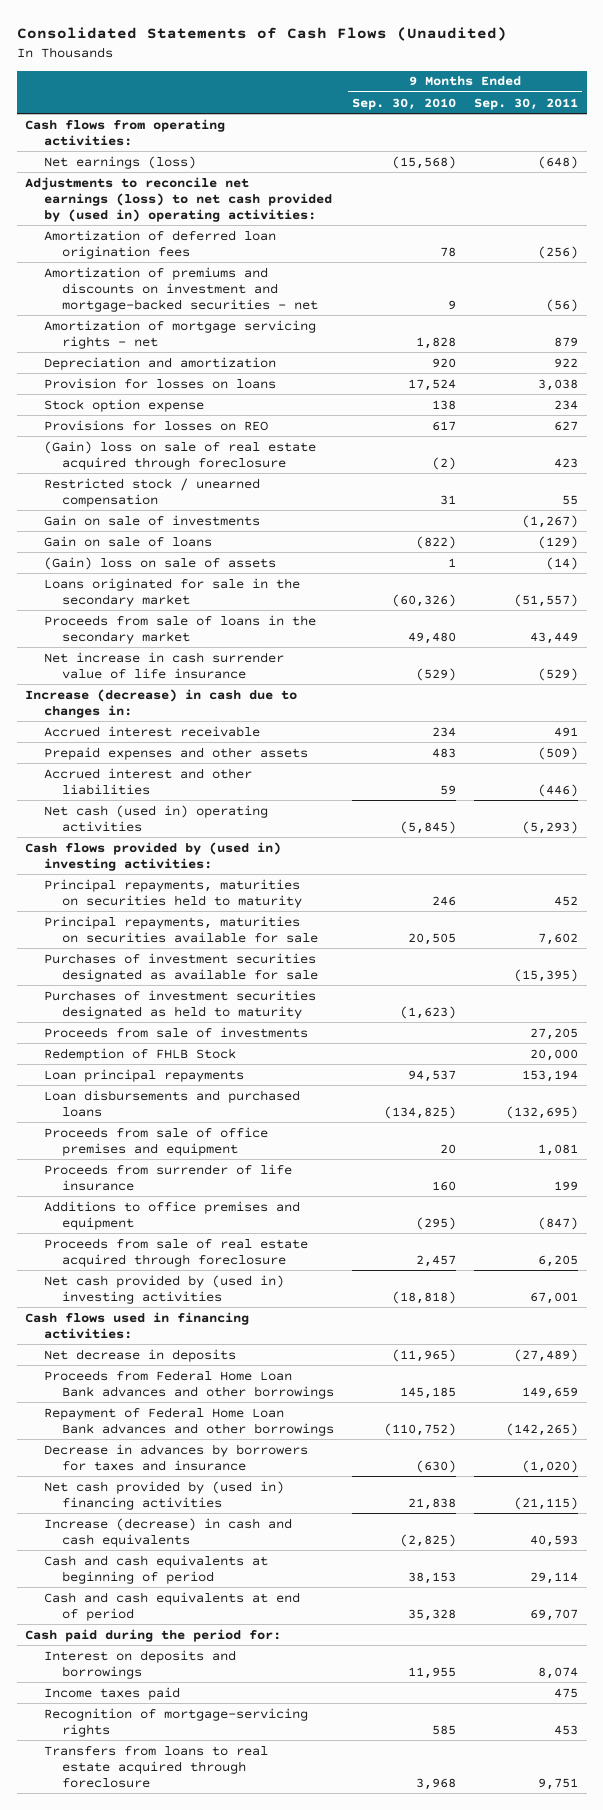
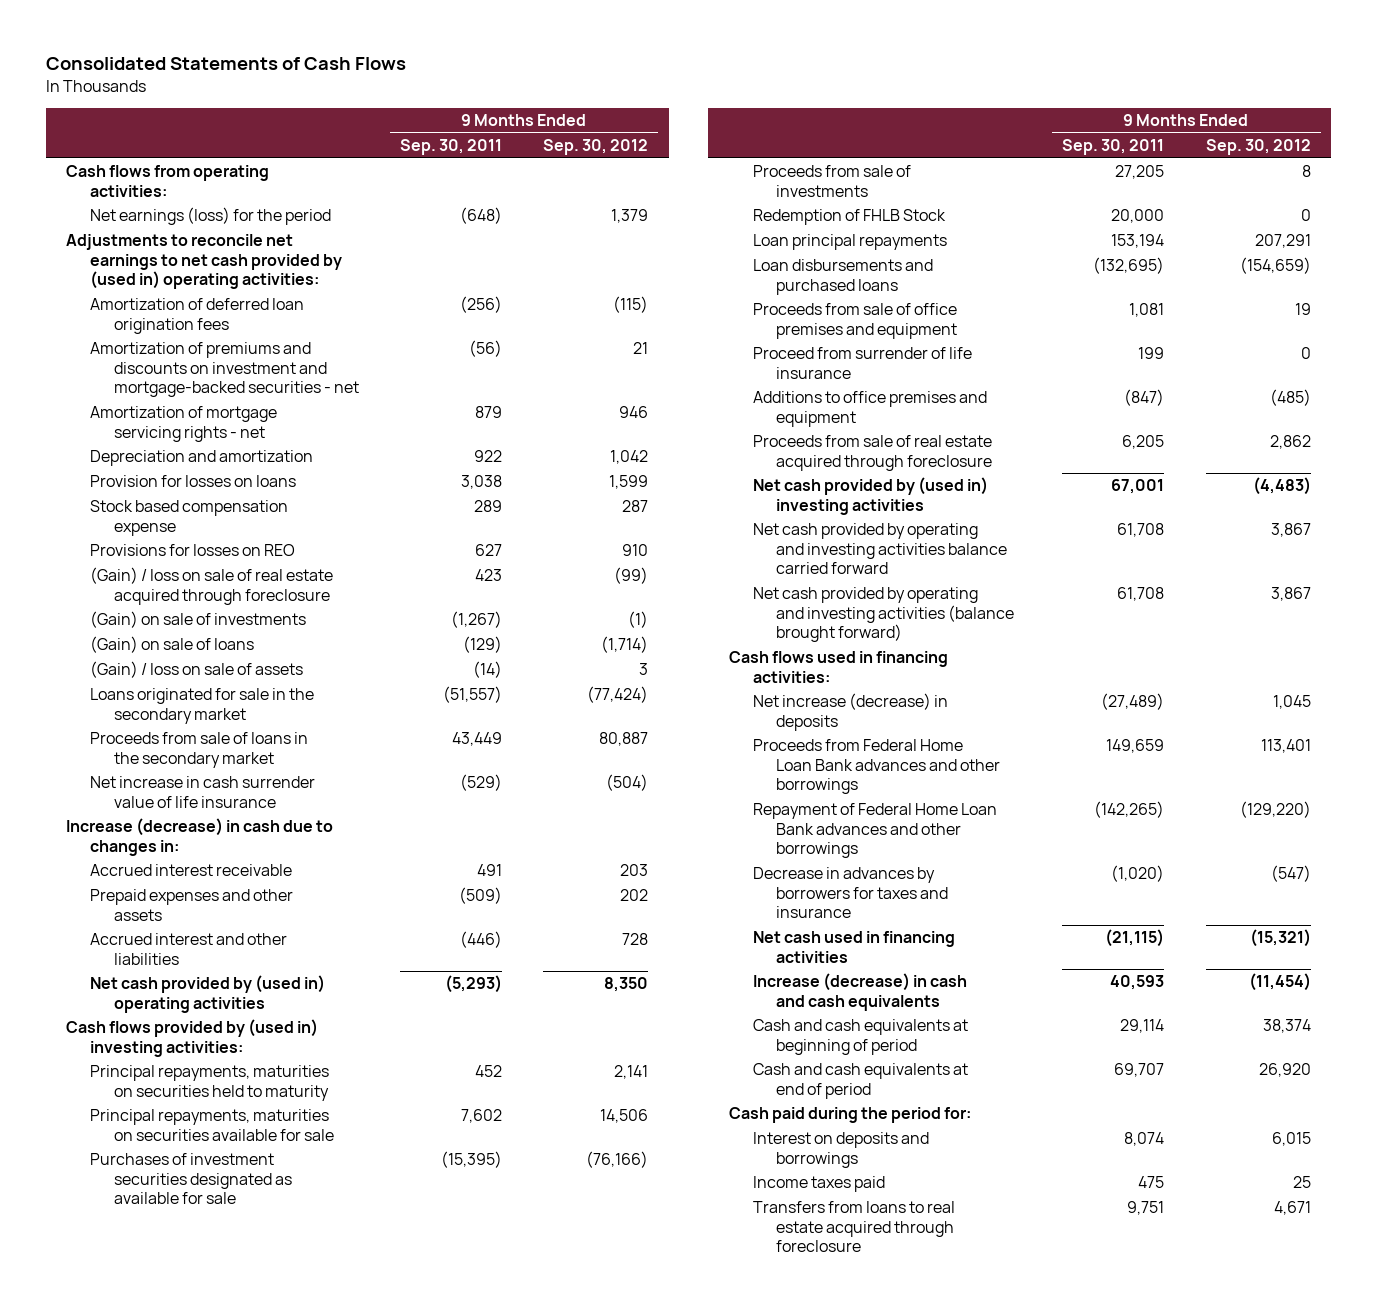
- Consolidated Statements of Cash Flows (Unaudited)
+ Consolidated Statements of Cash Flows
- | 9 Months Ended Sep. 30, 2010 | 9 Months Ended Sep. 30, 2011
+ | 9 Months Ended Sep. 30, 2011 | 9 Months Ended Sep. 30, 2012
- Net earnings (loss) | (15,568) | (648)
- Adjustments to reconcile net earnings (loss) to net cash provided by (used in) operating activities:
+ Net earnings (loss) for the period | (648) | 1,379
+ Adjustments to reconcile net earnings to net cash provided by (used in) operating activities:
- Stock option expense | 138 | 234
+ Stock based compensation expense | 289 | 287
- (Gain) loss on sale of real estate acquired through foreclosure | (2) | 423
- Restricted stock / unearned compensation | 31 | 55
- Gain on sale of investments | | (1,267)
- Gain on sale of loans | (822) | (129)
- (Gain) loss on sale of assets | 1 | (14)
+ (Gain) / loss on sale of real estate acquired through foreclosure | 423 | (99)
+ (Gain) on sale of investments | (1,267) | (1)
+ (Gain) on sale of loans | (129) | (1,714)
+ (Gain) / loss on sale of assets | (14) | 3
- Net cash (used in) operating activities | (5,845) | (5,293)
+ Net cash provided by (used in) operating activities | (5,293) | 8,350
- Purchases of investment securities designated as held to maturity | (1,623) |
- Proceeds from surrender of life insurance | 160 | 199
+ Proceed from surrender of life insurance | 199 | 0
+ Net cash provided by operating and investing activities balance carried forward | 61,708 | 3,867
+ Net cash provided by operating and investing activities (balance brought forward) | 61,708 | 3,867
- Net decrease in deposits | (11,965) | (27,489)
+ Net increase (decrease) in deposits | (27,489) | 1,045
- Net cash provided by (used in) financing activities | 21,838 | (21,115)
+ Net cash used in financing activities | (21,115) | (15,321)
- Recognition of mortgage-servicing rights | 585 | 453

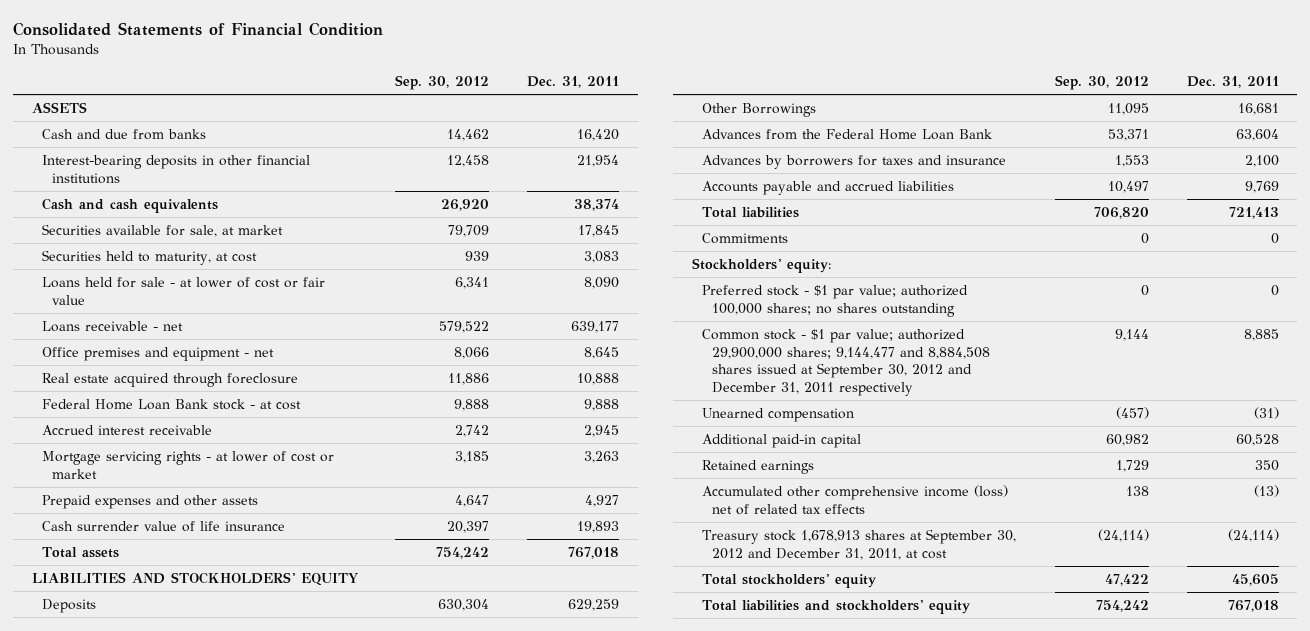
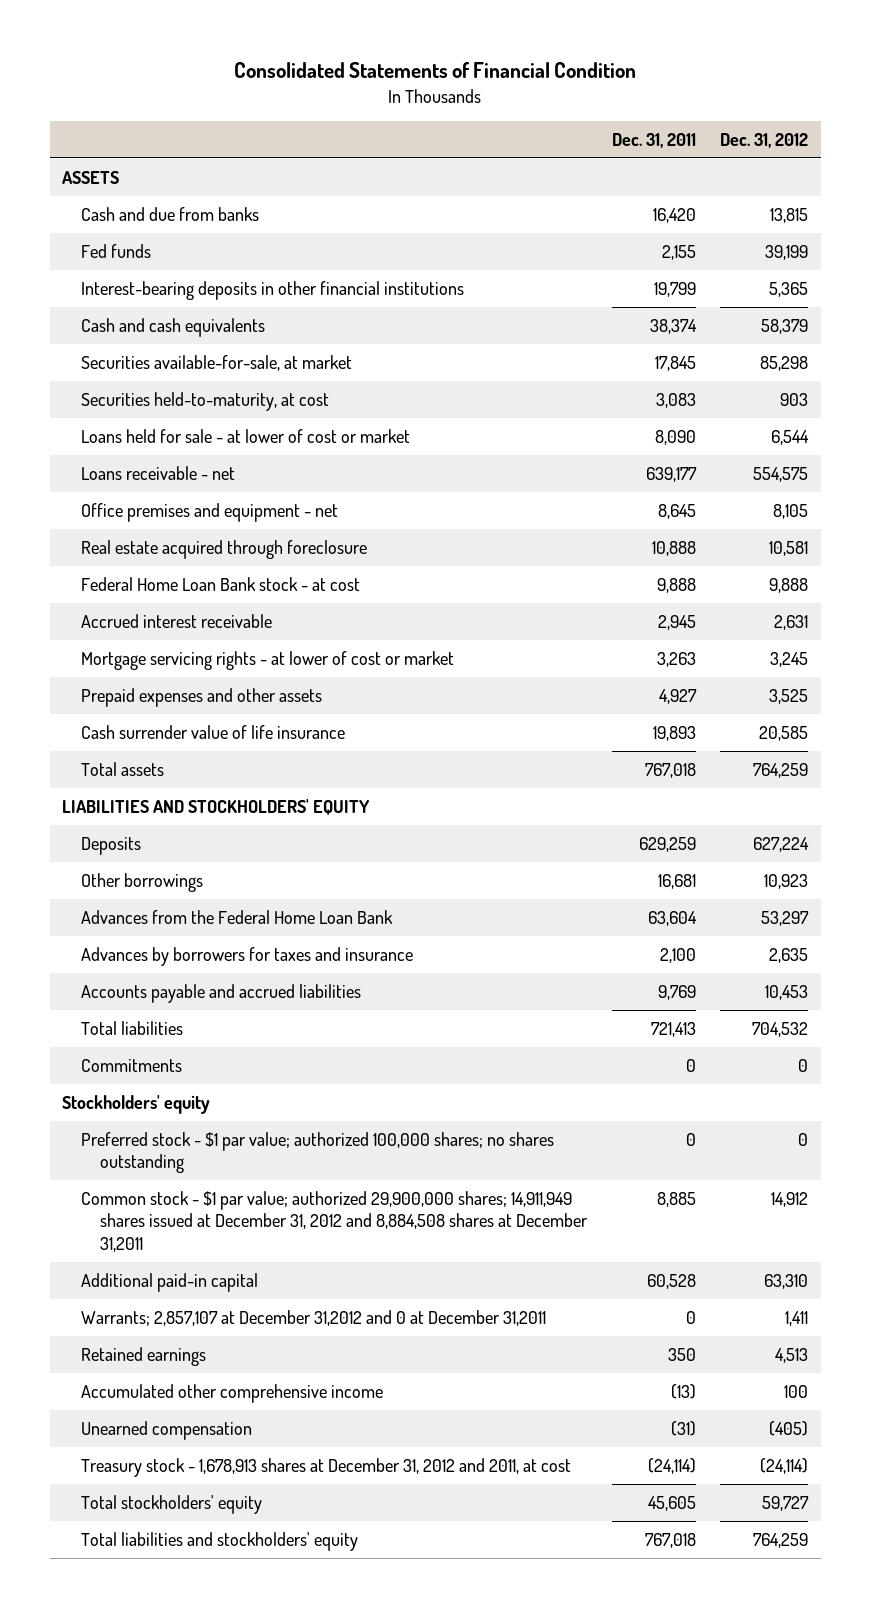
- | Sep. 30, 2012 | Dec. 31, 2011
+ | Dec. 31, 2011 | Dec. 31, 2012
- Interest-bearing deposits in other financial institutions | 12,458 | 21,954
+ Fed funds | 2,155 | 39,199
+ Interest-bearing deposits in other financial institutions | 19,799 | 5,365
- Securities available for sale, at market | 79,709 | 17,845
- Securities held to maturity, at cost | 939 | 3,083
- Loans held for sale - at lower of cost or fair value | 6,341 | 8,090
+ Securities available-for-sale, at market | 17,845 | 85,298
+ Securities held-to-maturity, at cost | 3,083 | 903
+ Loans held for sale - at lower of cost or market | 8,090 | 6,544
- Other Borrowings | 11,095 | 16,681
+ Other borrowings | 16,681 | 10,923
- Stockholders' equity:
+ Stockholders' equity
- Common stock - $1 par value; authorized 29,900,000 shares; 9,144,477 and 8,884,508 shares issued at September 30, 2012 and December 31, 2011 respectively | 9,144 | 8,885
+ Common stock - $1 par value; authorized 29,900,000 shares; 14,911,949 shares issued at December 31, 2012 and 8,884,508 shares at December 31,2011 | 8,885 | 14,912
+ Warrants; 2,857,107 at December 31,2012 and 0 at December 31,2011 | 0 | 1,411
- Accumulated other comprehensive income (loss) net of related tax effects | 138 | (13)
- Treasury stock 1,678,913 shares at September 30, 2012 and December 31, 2011, at cost | (24,114) | (24,114)
+ Accumulated other comprehensive income | (13) | 100
moved down: Unearned compensation | (31) | (405)
+ Treasury stock - 1,678,913 shares at December 31, 2012 and 2011, at cost | (24,114) | (24,114)

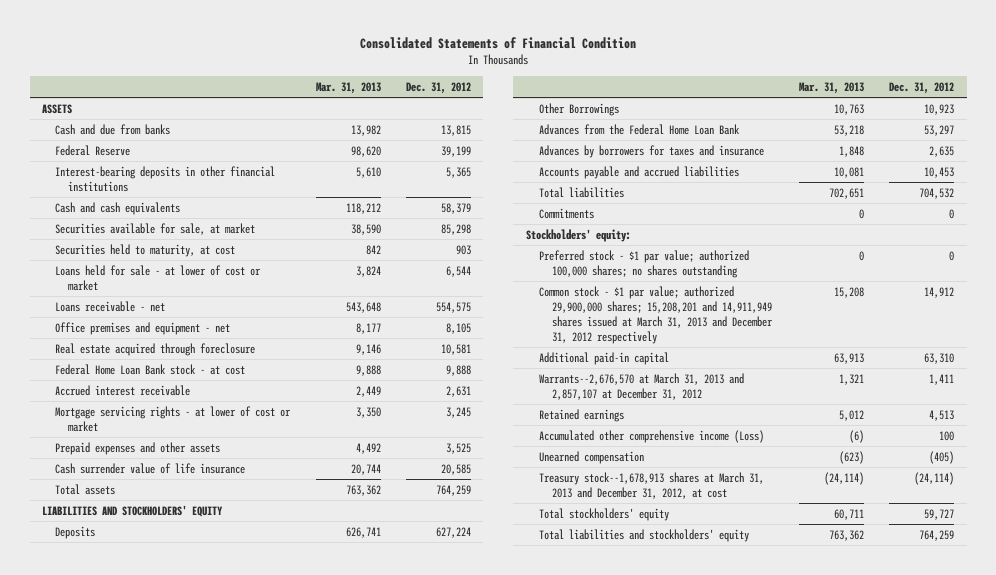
- | Dec. 31, 2011 | Dec. 31, 2012
+ | Mar. 31, 2013 | Dec. 31, 2012
- Fed funds | 2,155 | 39,199
+ Federal Reserve | 98,620 | 39,199
- Securities available-for-sale, at market | 17,845 | 85,298
- Securities held-to-maturity, at cost | 3,083 | 903
+ Securities available for sale, at market | 38,590 | 85,298
+ Securities held to maturity, at cost | 842 | 903
- Other borrowings | 16,681 | 10,923
+ Other Borrowings | 10,763 | 10,923
- Stockholders' equity
+ Stockholders' equity:
- Common stock - $1 par value; authorized 29,900,000 shares; 14,911,949 shares issued at December 31, 2012 and 8,884,508 shares at December 31,2011 | 8,885 | 14,912
+ Common stock - $1 par value; authorized 29,900,000 shares; 15,208,201 and 14,911,949 shares issued at March 31, 2013 and December 31, 2012 respectively | 15,208 | 14,912
- Warrants; 2,857,107 at December 31,2012 and 0 at December 31,2011 | 0 | 1,411
+ Warrants--2,676,570 at March 31, 2013 and 2,857,107 at December 31, 2012 | 1,321 | 1,411
- Accumulated other comprehensive income | (13) | 100
+ Accumulated other comprehensive income (Loss) | (6) | 100
- Treasury stock - 1,678,913 shares at December 31, 2012 and 2011, at cost | (24,114) | (24,114)
+ Treasury stock--1,678,913 shares at March 31, 2013 and December 31, 2012, at cost | (24,114) | (24,114)

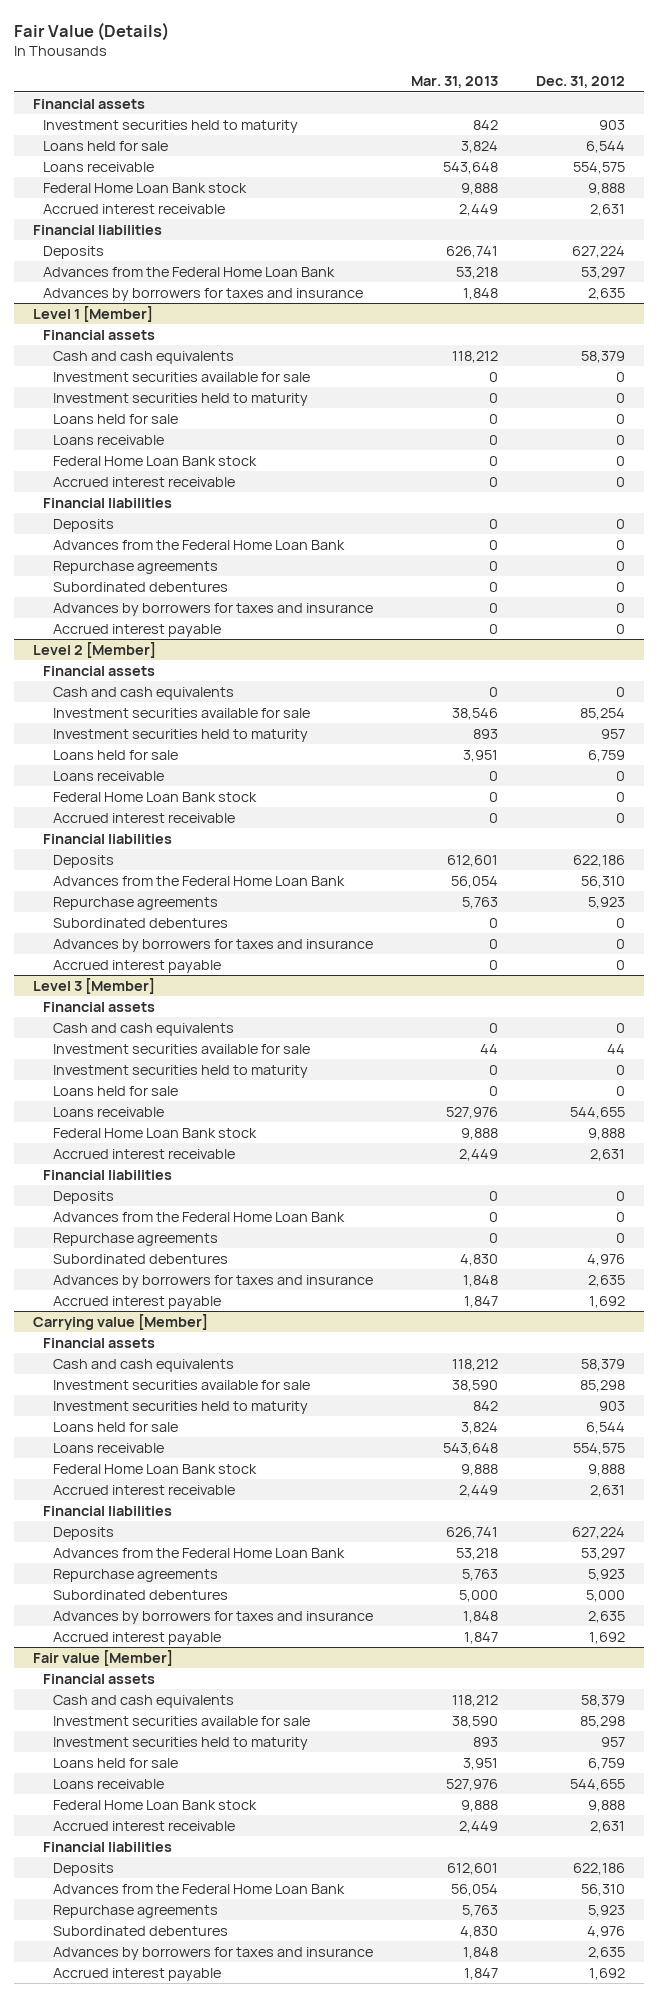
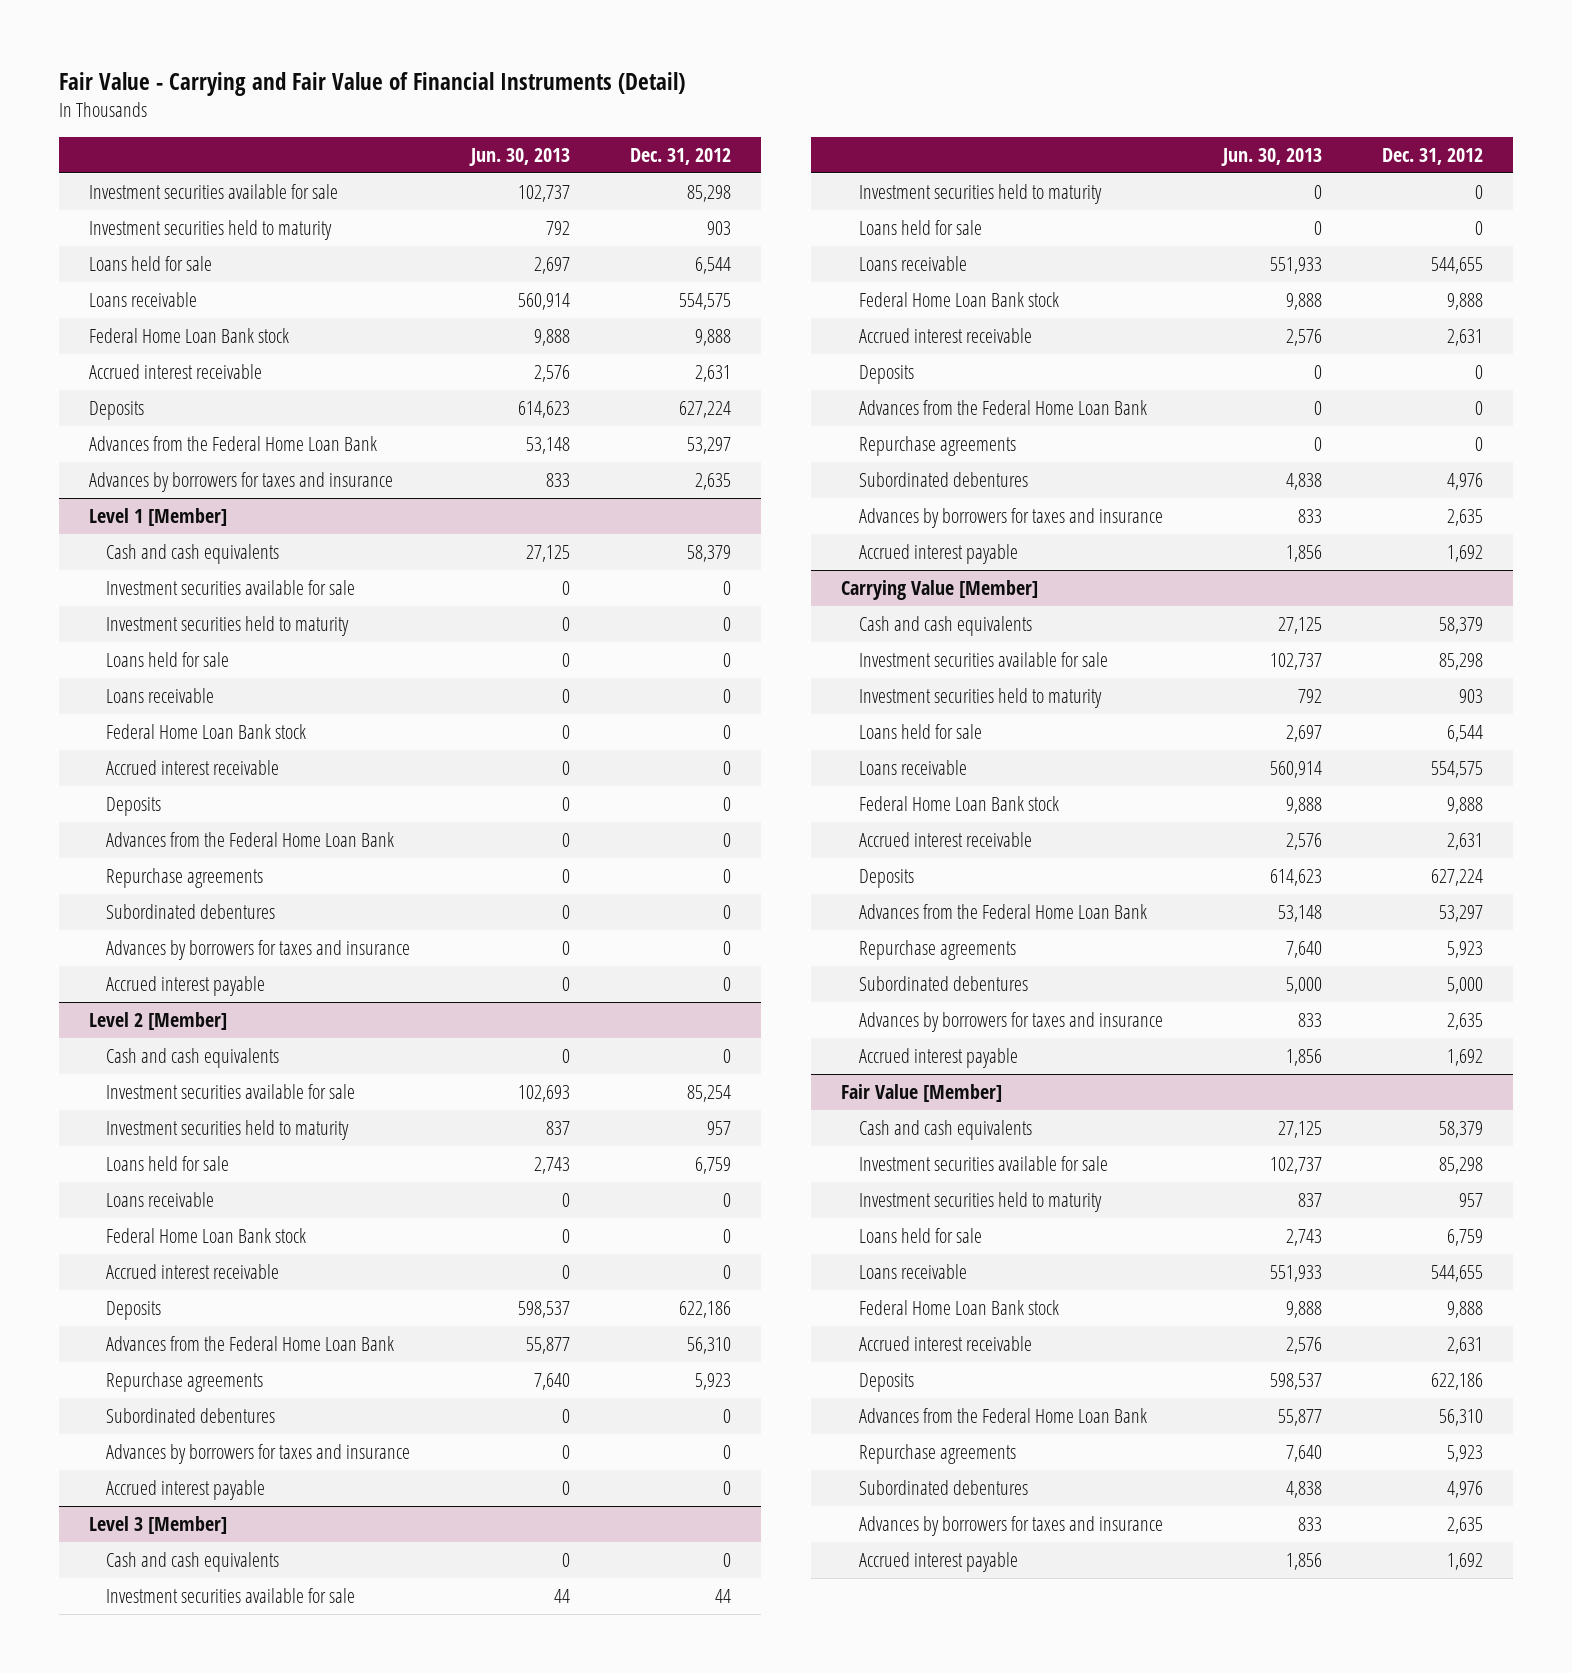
- Fair Value (Details)
+ Fair Value - Carrying and Fair Value of Financial Instruments (Detail)
- | Mar. 31, 2013 | Dec. 31, 2012
+ | Jun. 30, 2013 | Dec. 31, 2012
- Financial assets
+ Investment securities available for sale | 102,737 | 85,298
- Financial liabilities
@ Level 1 [Member]
- Financial assets
- Financial liabilities
@ Level 2 [Member]
- Financial assets
- Financial liabilities
@ Level 3 [Member]
- Financial assets
- Financial liabilities
- Carrying value [Member]
- Financial assets
+ Carrying Value [Member]
- Financial liabilities
- Fair value [Member]
- Financial assets
+ Fair Value [Member]
- Financial liabilities

